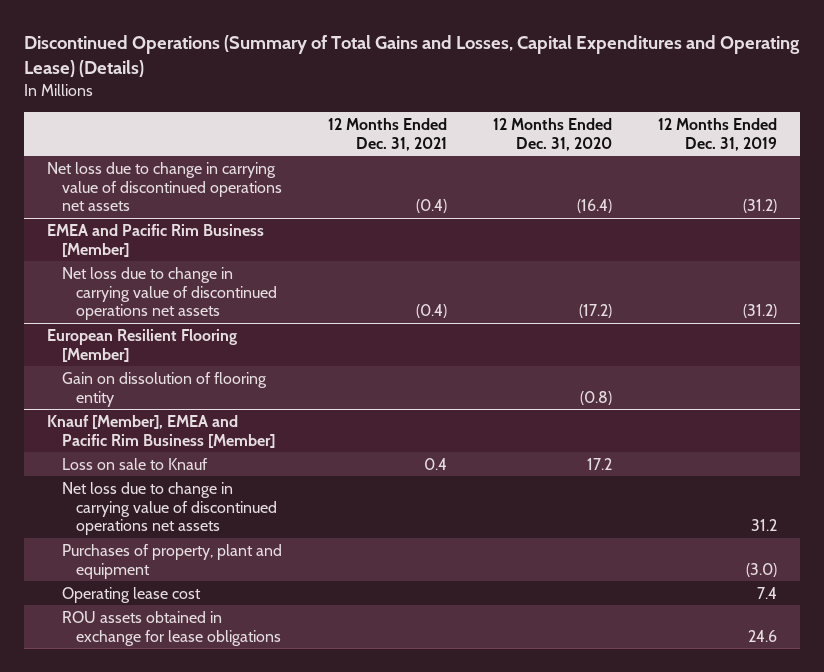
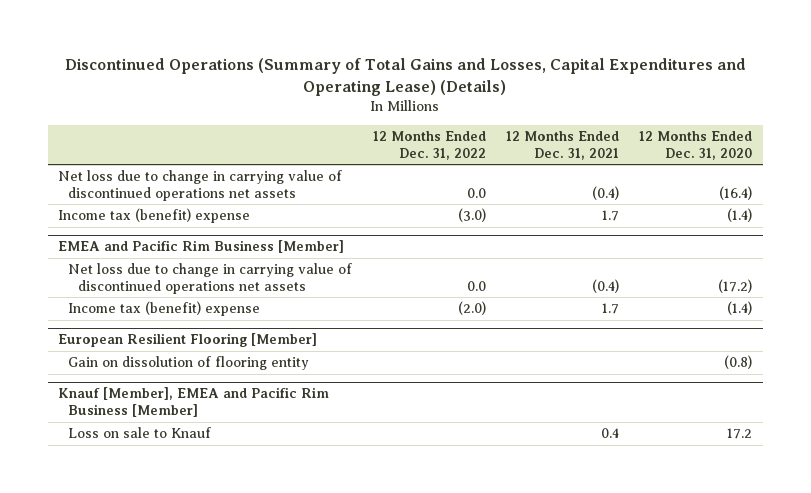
- | 12 Months Ended Dec. 31, 2021 | 12 Months Ended Dec. 31, 2020 | 12 Months Ended Dec. 31, 2019
+ | 12 Months Ended Dec. 31, 2022 | 12 Months Ended Dec. 31, 2021 | 12 Months Ended Dec. 31, 2020
+ Income tax (benefit) expense | (3.0) | 1.7 | (1.4)
@ EMEA and Pacific Rim Business [Member]
+ Income tax (benefit) expense | (2.0) | 1.7 | (1.4)
@ Knauf [Member], EMEA and Pacific Rim Business [Member]
- Net loss due to change in carrying value of discontinued operations net assets | | | 31.2
- Purchases of property, plant and equipment | | | (3.0)
- Operating lease cost | | | 7.4
- ROU assets obtained in exchange for lease obligations | | | 24.6

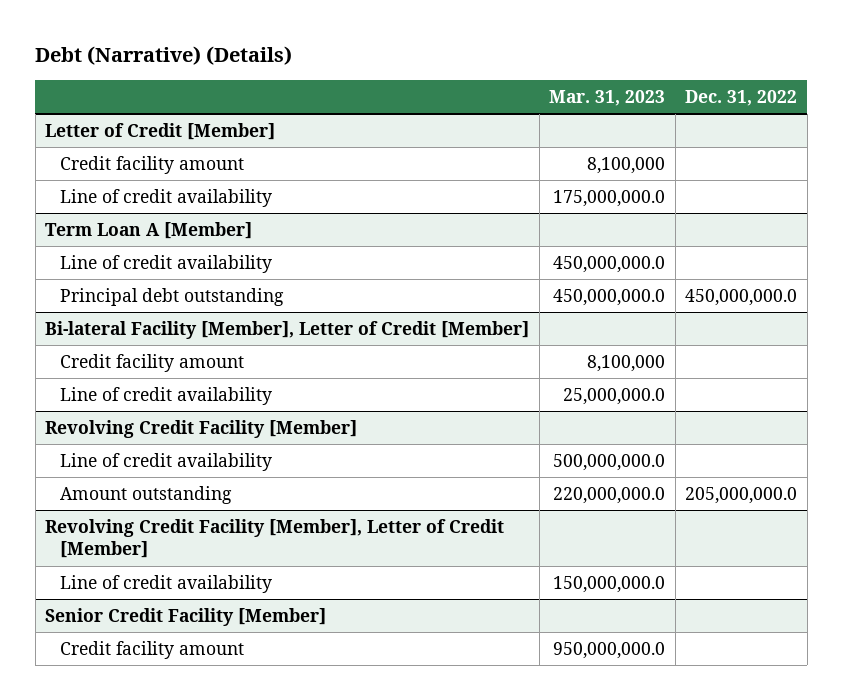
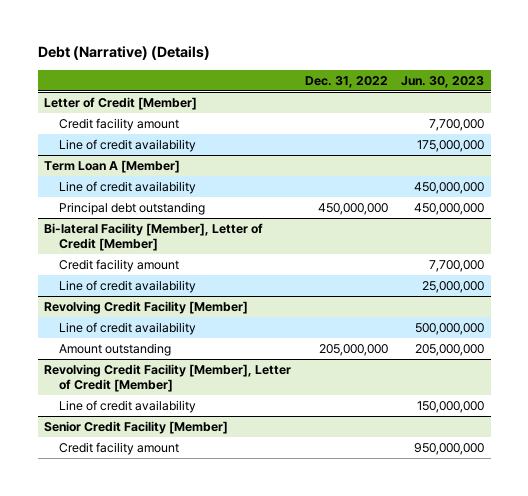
- | Mar. 31, 2023 | Dec. 31, 2022
+ | Dec. 31, 2022 | Jun. 30, 2023
@ Term Loan A [Member]
- Principal debt outstanding | 450,000,000.0 | 450,000,000.0
+ Principal debt outstanding | 450,000,000 | 450,000,000
@ Revolving Credit Facility [Member]
- Amount outstanding | 220,000,000.0 | 205,000,000.0
+ Amount outstanding | 205,000,000 | 205,000,000

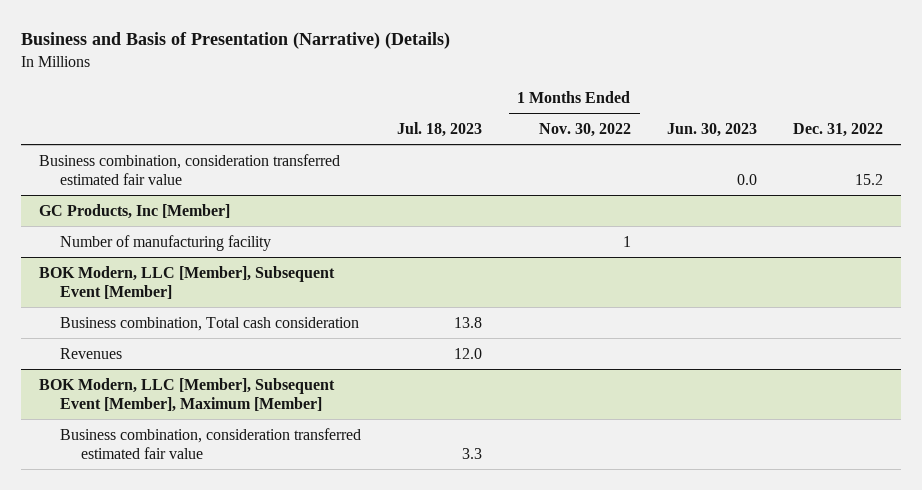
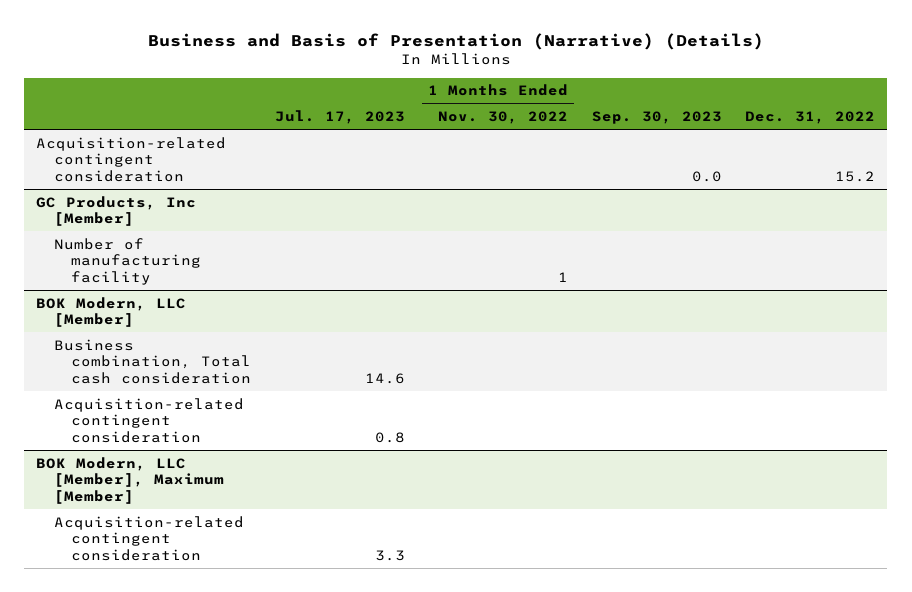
- | Jul. 18, 2023 | 1 Months Ended Nov. 30, 2022 | Jun. 30, 2023 | Dec. 31, 2022
+ | Jul. 17, 2023 | 1 Months Ended Nov. 30, 2022 | Sep. 30, 2023 | Dec. 31, 2022
- Business combination, consideration transferred estimated fair value | | | 0.0 | 15.2
+ Acquisition-related contingent consideration | | | 0.0 | 15.2
- BOK Modern, LLC [Member], Subsequent Event [Member]
+ BOK Modern, LLC [Member]
- Revenues | 12.0 | | |
- BOK Modern, LLC [Member], Subsequent Event [Member], Maximum [Member]
- Business combination, consideration transferred estimated fair value | 3.3 | | |
+ Acquisition-related contingent consideration | 0.8 | | |
+ BOK Modern, LLC [Member], Maximum [Member]
+ Acquisition-related contingent consideration | 3.3 | | |

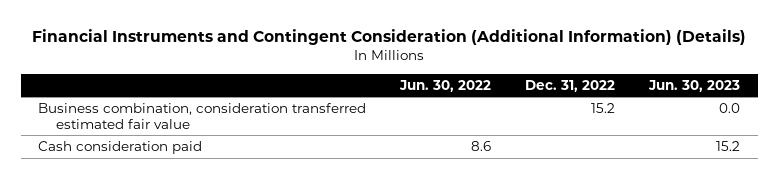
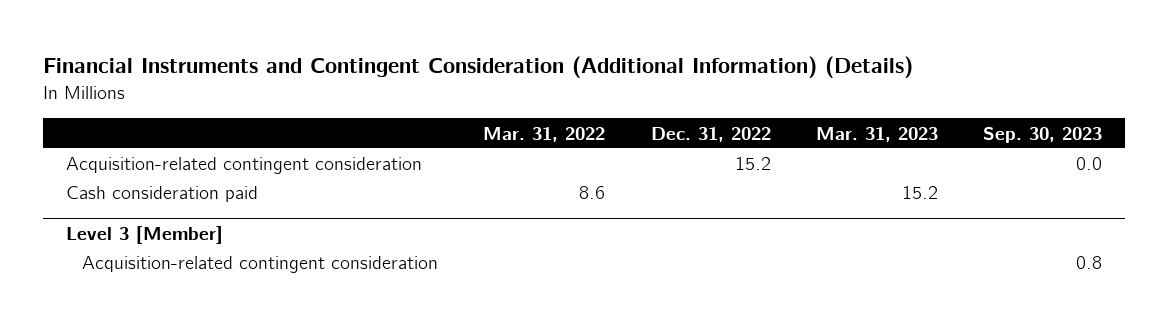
- | Jun. 30, 2022 | Dec. 31, 2022 | Jun. 30, 2023
+ | Mar. 31, 2022 | Dec. 31, 2022 | Mar. 31, 2023 | Sep. 30, 2023
- Business combination, consideration transferred estimated fair value | | 15.2 | 0.0
+ Acquisition-related contingent consideration | | 15.2 | | 0.0
+ Level 3 [Member]
+ Acquisition-related contingent consideration | | | | 0.8

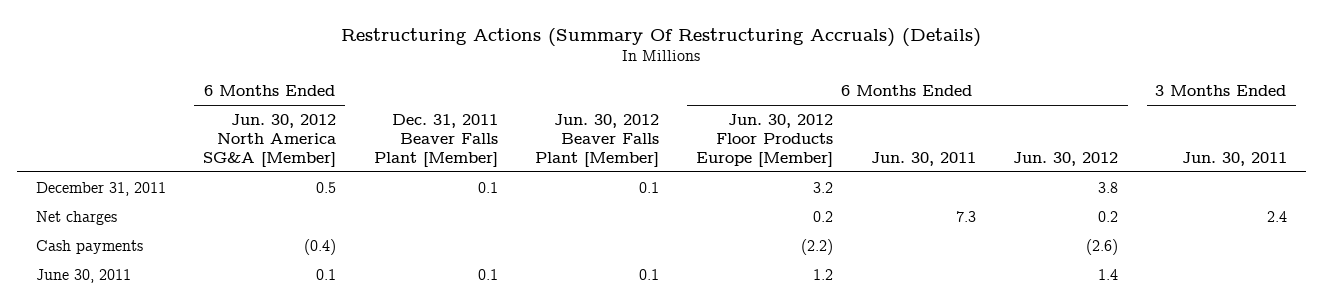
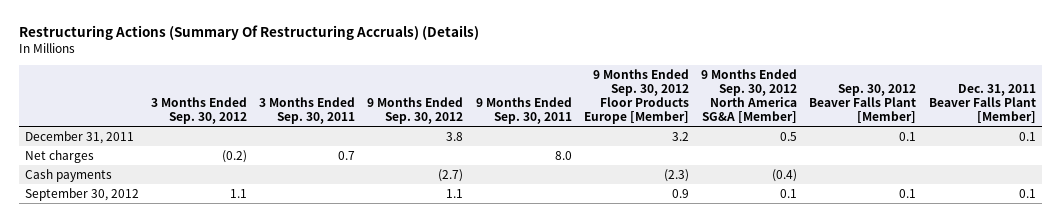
- | 6 Months Ended Jun. 30, 2012 North America SG&A [Member] | Dec. 31, 2011 Beaver Falls Plant [Member] | Jun. 30, 2012 Beaver Falls Plant [Member] | 6 Months Ended Jun. 30, 2012 Floor Products Europe [Member] | 6 Months Ended Jun. 30, 2011 | 6 Months Ended Jun. 30, 2012 | 3 Months Ended Jun. 30, 2011
+ | 3 Months Ended Sep. 30, 2012 | 3 Months Ended Sep. 30, 2011 | 9 Months Ended Sep. 30, 2012 | 9 Months Ended Sep. 30, 2011 | 9 Months Ended Sep. 30, 2012 Floor Products Europe [Member] | 9 Months Ended Sep. 30, 2012 North America SG&A [Member] | Sep. 30, 2012 Beaver Falls Plant [Member] | Dec. 31, 2011 Beaver Falls Plant [Member]
- June 30, 2011 | 0.1 | 0.1 | 0.1 | 1.2 | | 1.4 |
+ September 30, 2012 | 1.1 | | 1.1 | | 0.9 | 0.1 | 0.1 | 0.1

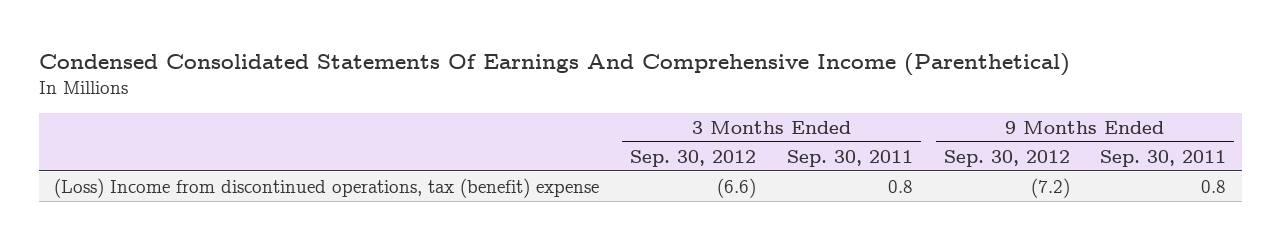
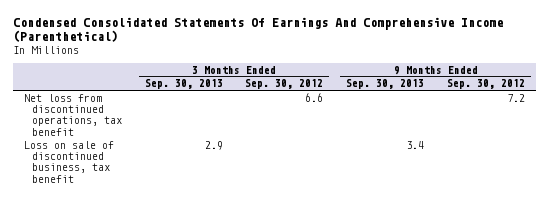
- | 3 Months Ended Sep. 30, 2012 | 3 Months Ended Sep. 30, 2011 | 9 Months Ended Sep. 30, 2012 | 9 Months Ended Sep. 30, 2011
+ | 3 Months Ended Sep. 30, 2013 | 3 Months Ended Sep. 30, 2012 | 9 Months Ended Sep. 30, 2013 | 9 Months Ended Sep. 30, 2012
- (Loss) Income from discontinued operations, tax (benefit) expense | (6.6) | 0.8 | (7.2) | 0.8
+ Net loss from discontinued operations, tax benefit | | 6.6 | | 7.2
+ Loss on sale of discontinued business, tax benefit | 2.9 | | 3.4 |

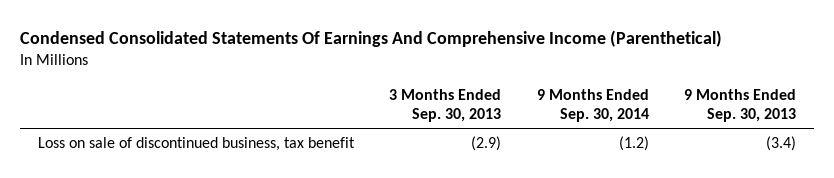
- | 3 Months Ended Sep. 30, 2013 | 3 Months Ended Sep. 30, 2012 | 9 Months Ended Sep. 30, 2013 | 9 Months Ended Sep. 30, 2012
+ | 3 Months Ended Sep. 30, 2013 | 9 Months Ended Sep. 30, 2014 | 9 Months Ended Sep. 30, 2013
- Net loss from discontinued operations, tax benefit | | 6.6 | | 7.2
- Loss on sale of discontinued business, tax benefit | 2.9 | | 3.4 |
+ Loss on sale of discontinued business, tax benefit | (2.9) | (1.2) | (3.4)

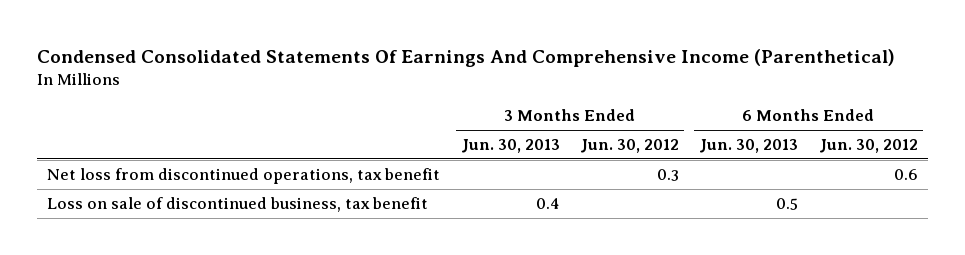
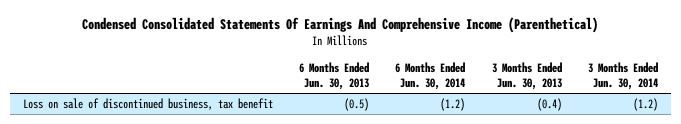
- | 3 Months Ended Jun. 30, 2013 | 3 Months Ended Jun. 30, 2012 | 6 Months Ended Jun. 30, 2013 | 6 Months Ended Jun. 30, 2012
+ | 6 Months Ended Jun. 30, 2013 | 6 Months Ended Jun. 30, 2014 | 3 Months Ended Jun. 30, 2013 | 3 Months Ended Jun. 30, 2014
- Net loss from discontinued operations, tax benefit | | 0.3 | | 0.6
- Loss on sale of discontinued business, tax benefit | 0.4 | | 0.5 |
+ Loss on sale of discontinued business, tax benefit | (0.5) | (1.2) | (0.4) | (1.2)

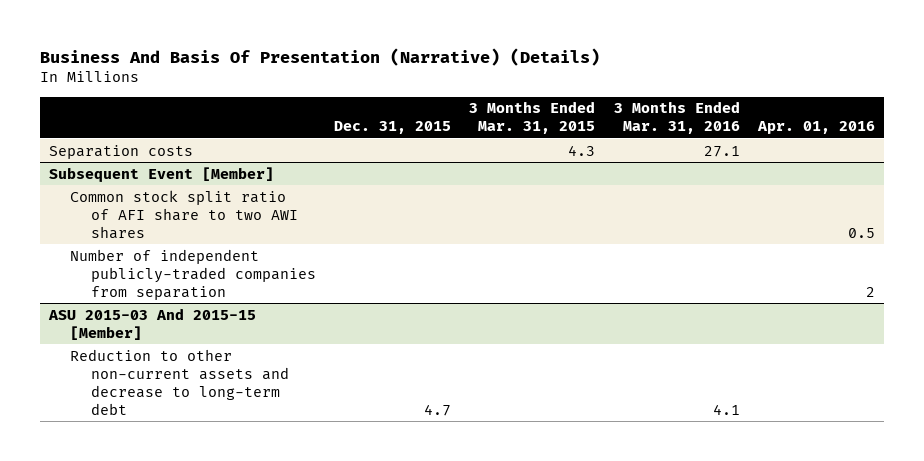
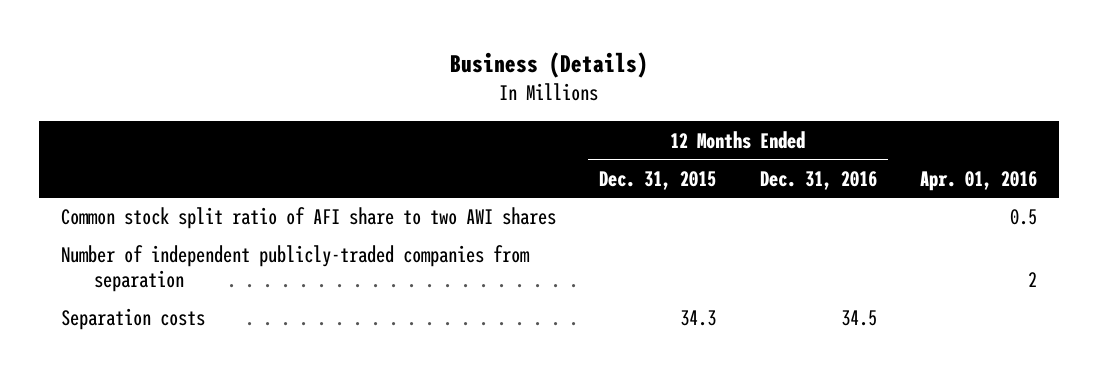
- Business And Basis Of Presentation (Narrative) (Details)
+ Business (Details)
- | Dec. 31, 2015 | 3 Months Ended Mar. 31, 2015 | 3 Months Ended Mar. 31, 2016 | Apr. 01, 2016
+ | 12 Months Ended Dec. 31, 2015 | 12 Months Ended Dec. 31, 2016 | Apr. 01, 2016
+ Common stock split ratio of AFI share to two AWI shares | | | 0.5
+ Number of independent publicly-traded companies from separation | | | 2
- Subsequent Event [Member]
- Common stock split ratio of AFI share to two AWI shares | | | | 0.5
- Number of independent publicly-traded companies from separation | | | | 2
- ASU 2015-03 And 2015-15 [Member]
- Reduction to other non-current assets and decrease to long-term debt | 4.7 | | 4.1 |

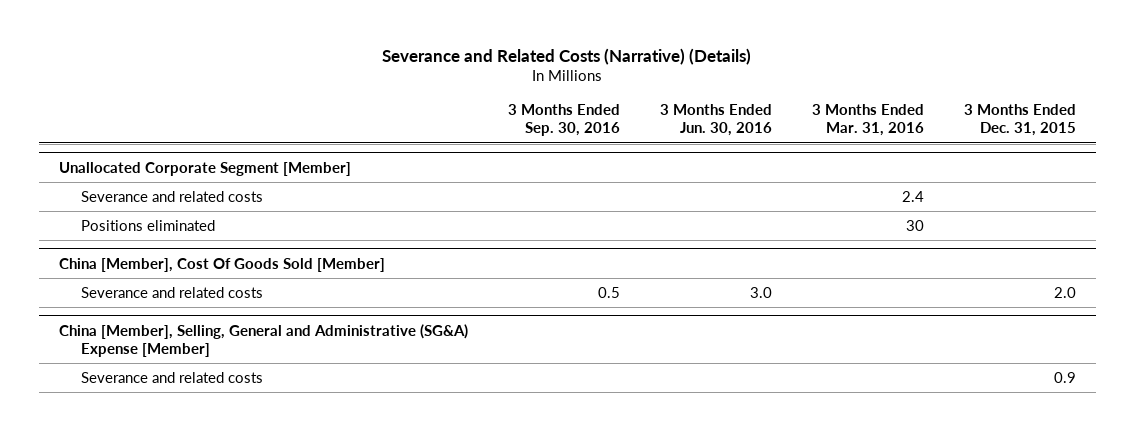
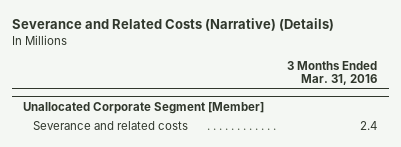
- | 3 Months Ended Sep. 30, 2016 | 3 Months Ended Jun. 30, 2016 | 3 Months Ended Mar. 31, 2016 | 3 Months Ended Dec. 31, 2015
+ | 3 Months Ended Mar. 31, 2016
@ Unallocated Corporate Segment [Member]
- Positions eliminated | | | 30 |
- China [Member], Cost Of Goods Sold [Member]
- Severance and related costs | 0.5 | 3.0 | | 2.0
- China [Member], Selling, General and Administrative (SG&A) Expense [Member]
- Severance and related costs | | | | 0.9

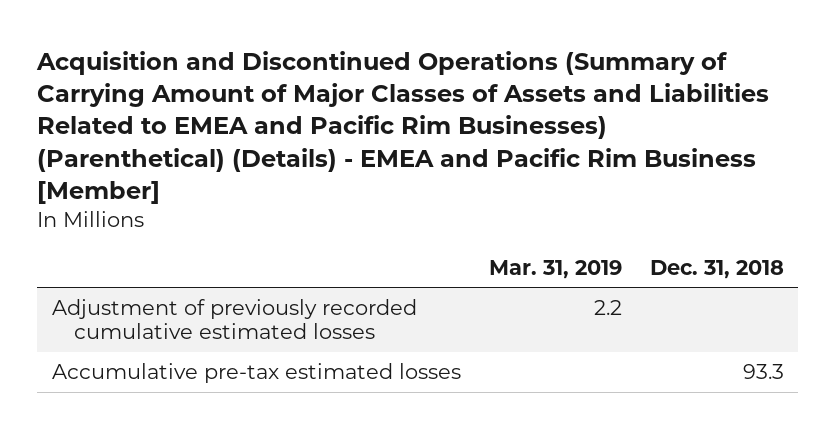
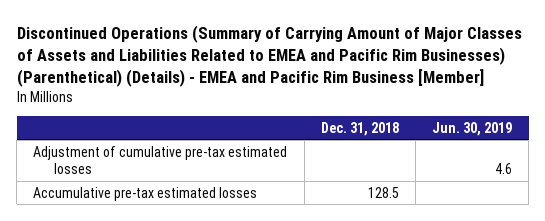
- Acquisition and Discontinued Operations (Summary of Carrying Amount of Major Classes of Assets and Liabilities Related to EMEA and Pacific Rim Businesses) (Parenthetical) (Details) - EMEA and Pacific Rim Business [Member]
+ Discontinued Operations (Summary of Carrying Amount of Major Classes of Assets and Liabilities Related to EMEA and Pacific Rim Businesses) (Parenthetical) (Details) - EMEA and Pacific Rim Business [Member]
- | Mar. 31, 2019 | Dec. 31, 2018
+ | Dec. 31, 2018 | Jun. 30, 2019
- Adjustment of previously recorded cumulative estimated losses | 2.2 |
- Accumulative pre-tax estimated losses | | 93.3
+ Adjustment of cumulative pre-tax estimated losses | | 4.6
+ Accumulative pre-tax estimated losses | 128.5 |

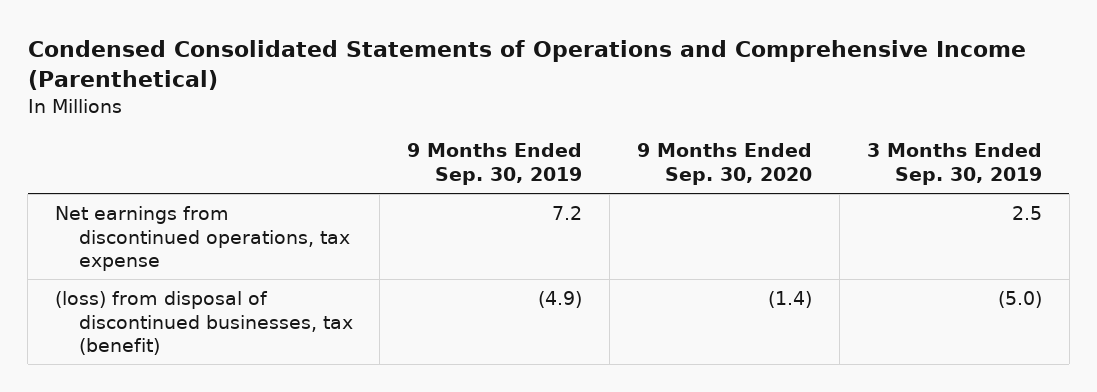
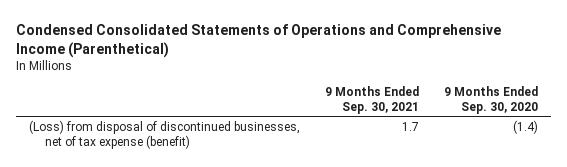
- | 9 Months Ended Sep. 30, 2019 | 9 Months Ended Sep. 30, 2020 | 3 Months Ended Sep. 30, 2019
+ | 9 Months Ended Sep. 30, 2021 | 9 Months Ended Sep. 30, 2020
- Net earnings from discontinued operations, tax expense | 7.2 | | 2.5
- (loss) from disposal of discontinued businesses, tax (benefit) | (4.9) | (1.4) | (5.0)
+ (Loss) from disposal of discontinued businesses, net of tax expense (benefit) | 1.7 | (1.4)

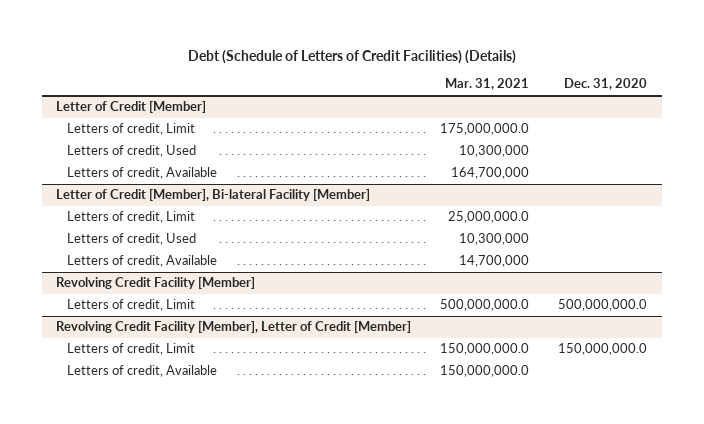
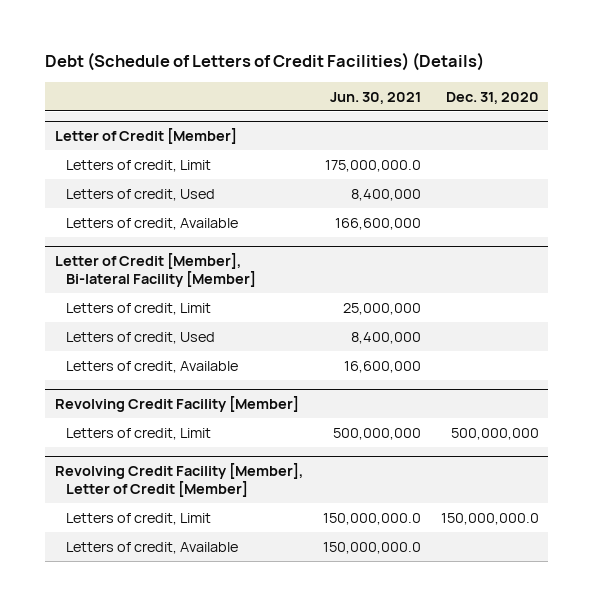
- | Mar. 31, 2021 | Dec. 31, 2020
+ | Jun. 30, 2021 | Dec. 31, 2020
@ Revolving Credit Facility [Member]
- Letters of credit, Limit | 500,000,000.0 | 500,000,000.0
+ Letters of credit, Limit | 500,000,000 | 500,000,000

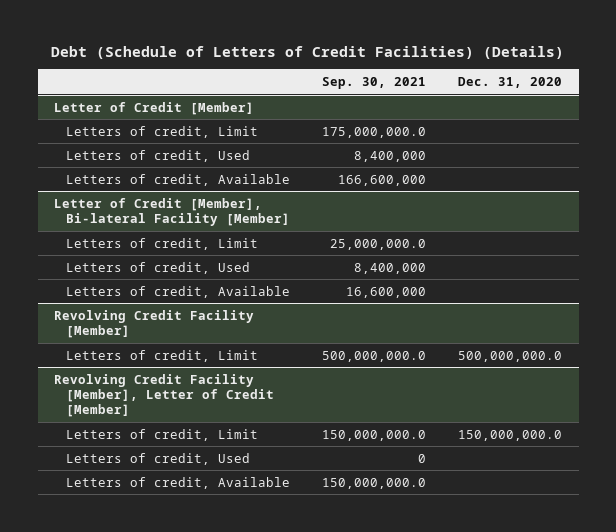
- | Jun. 30, 2021 | Dec. 31, 2020
+ | Sep. 30, 2021 | Dec. 31, 2020
@ Revolving Credit Facility [Member]
- Letters of credit, Limit | 500,000,000 | 500,000,000
+ Letters of credit, Limit | 500,000,000.0 | 500,000,000.0
@ Revolving Credit Facility [Member], Letter of Credit [Member]
+ Letters of credit, Used | 0 |

